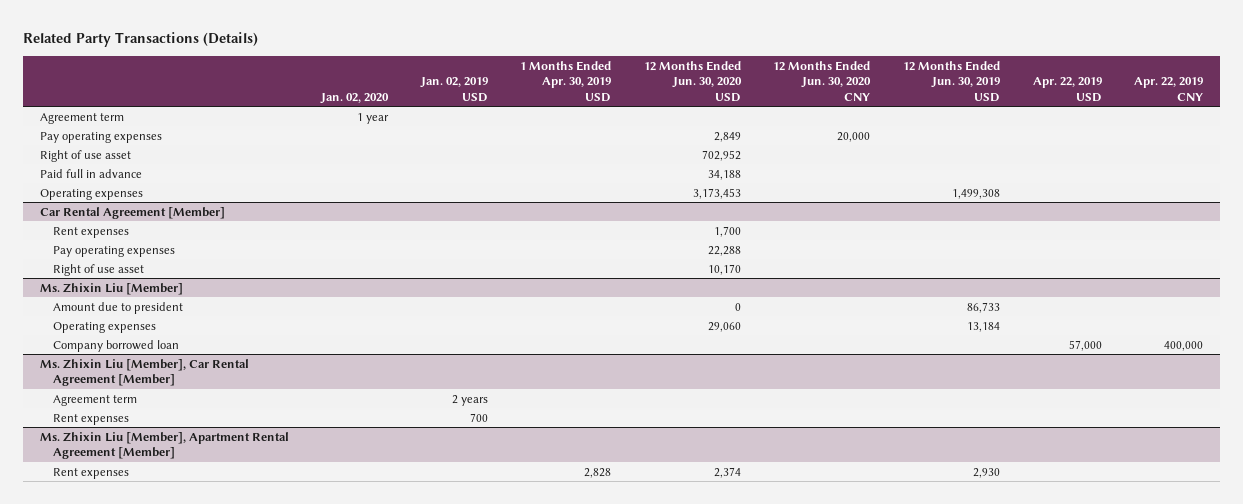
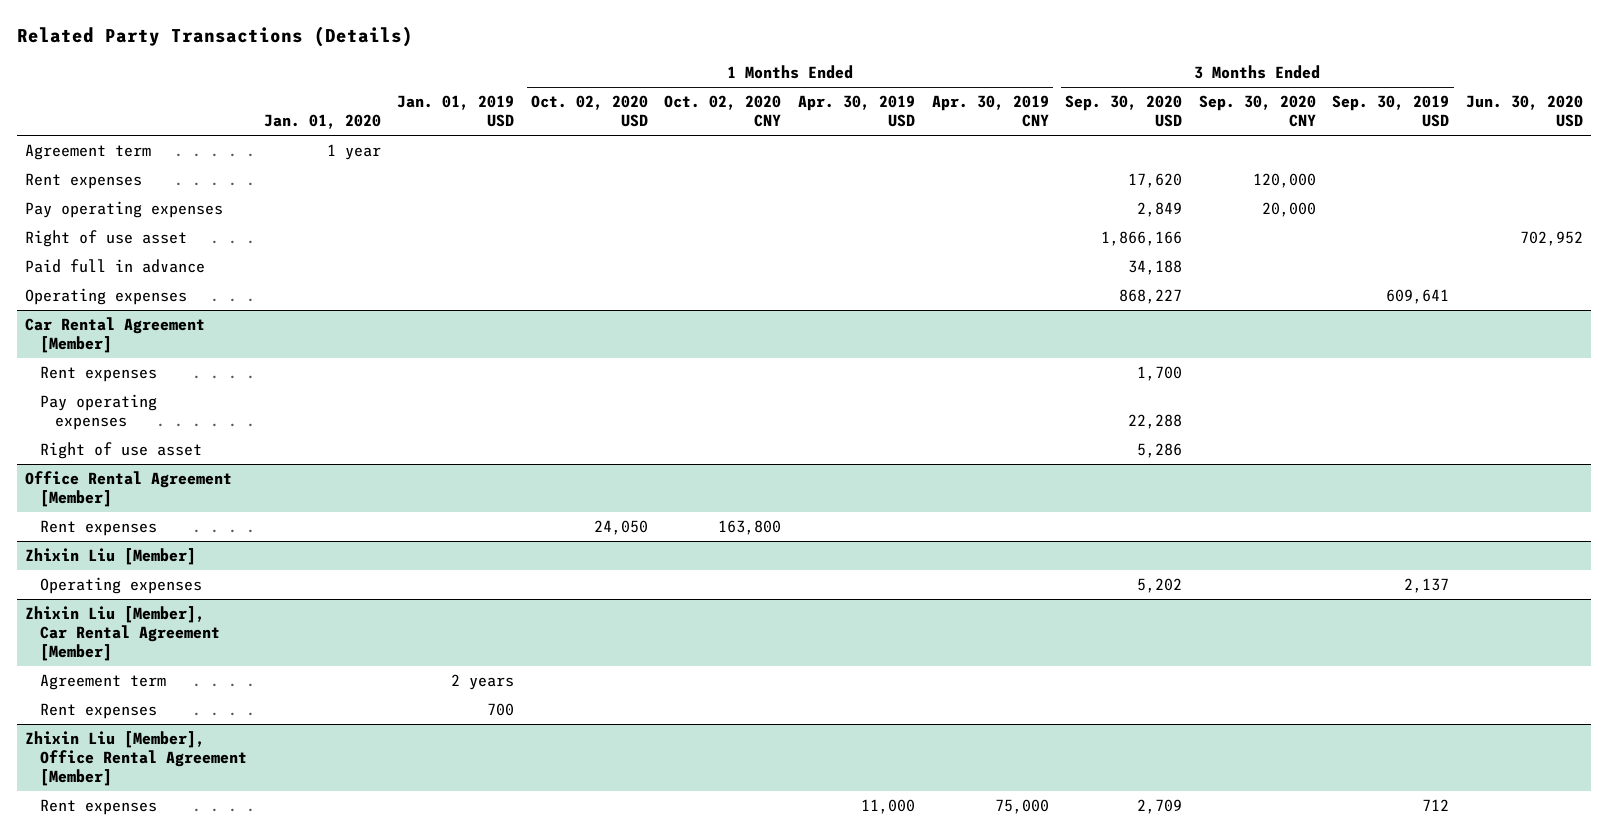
- | Jan. 02, 2020 | Jan. 02, 2019 USD | 1 Months Ended Apr. 30, 2019 USD | 12 Months Ended Jun. 30, 2020 USD | 12 Months Ended Jun. 30, 2020 CNY | 12 Months Ended Jun. 30, 2019 USD | Apr. 22, 2019 USD | Apr. 22, 2019 CNY
+ | Jan. 01, 2020 | Jan. 01, 2019 USD | 1 Months Ended Oct. 02, 2020 USD | 1 Months Ended Oct. 02, 2020 CNY | 1 Months Ended Apr. 30, 2019 USD | 1 Months Ended Apr. 30, 2019 CNY | 3 Months Ended Sep. 30, 2020 USD | 3 Months Ended Sep. 30, 2020 CNY | 3 Months Ended Sep. 30, 2019 USD | Jun. 30, 2020 USD
+ Rent expenses | | | | | | | 17,620 | 120,000 | |
- Ms. Zhixin Liu [Member]
- Amount due to president | | | | 0 | | 86,733 | |
+ Office Rental Agreement [Member]
+ Rent expenses | | | 24,050 | 163,800 | | | | | |
+ Zhixin Liu [Member]
- Company borrowed loan | | | | | | | 57,000 | 400,000
- Ms. Zhixin Liu [Member], Car Rental Agreement [Member]
+ Zhixin Liu [Member], Car Rental Agreement [Member]
- Ms. Zhixin Liu [Member], Apartment Rental Agreement [Member]
- Rent expenses | | | 2,828 | 2,374 | | 2,930 | |
+ Zhixin Liu [Member], Office Rental Agreement [Member]
+ Rent expenses | | | | | 11,000 | 75,000 | 2,709 | | 712 |

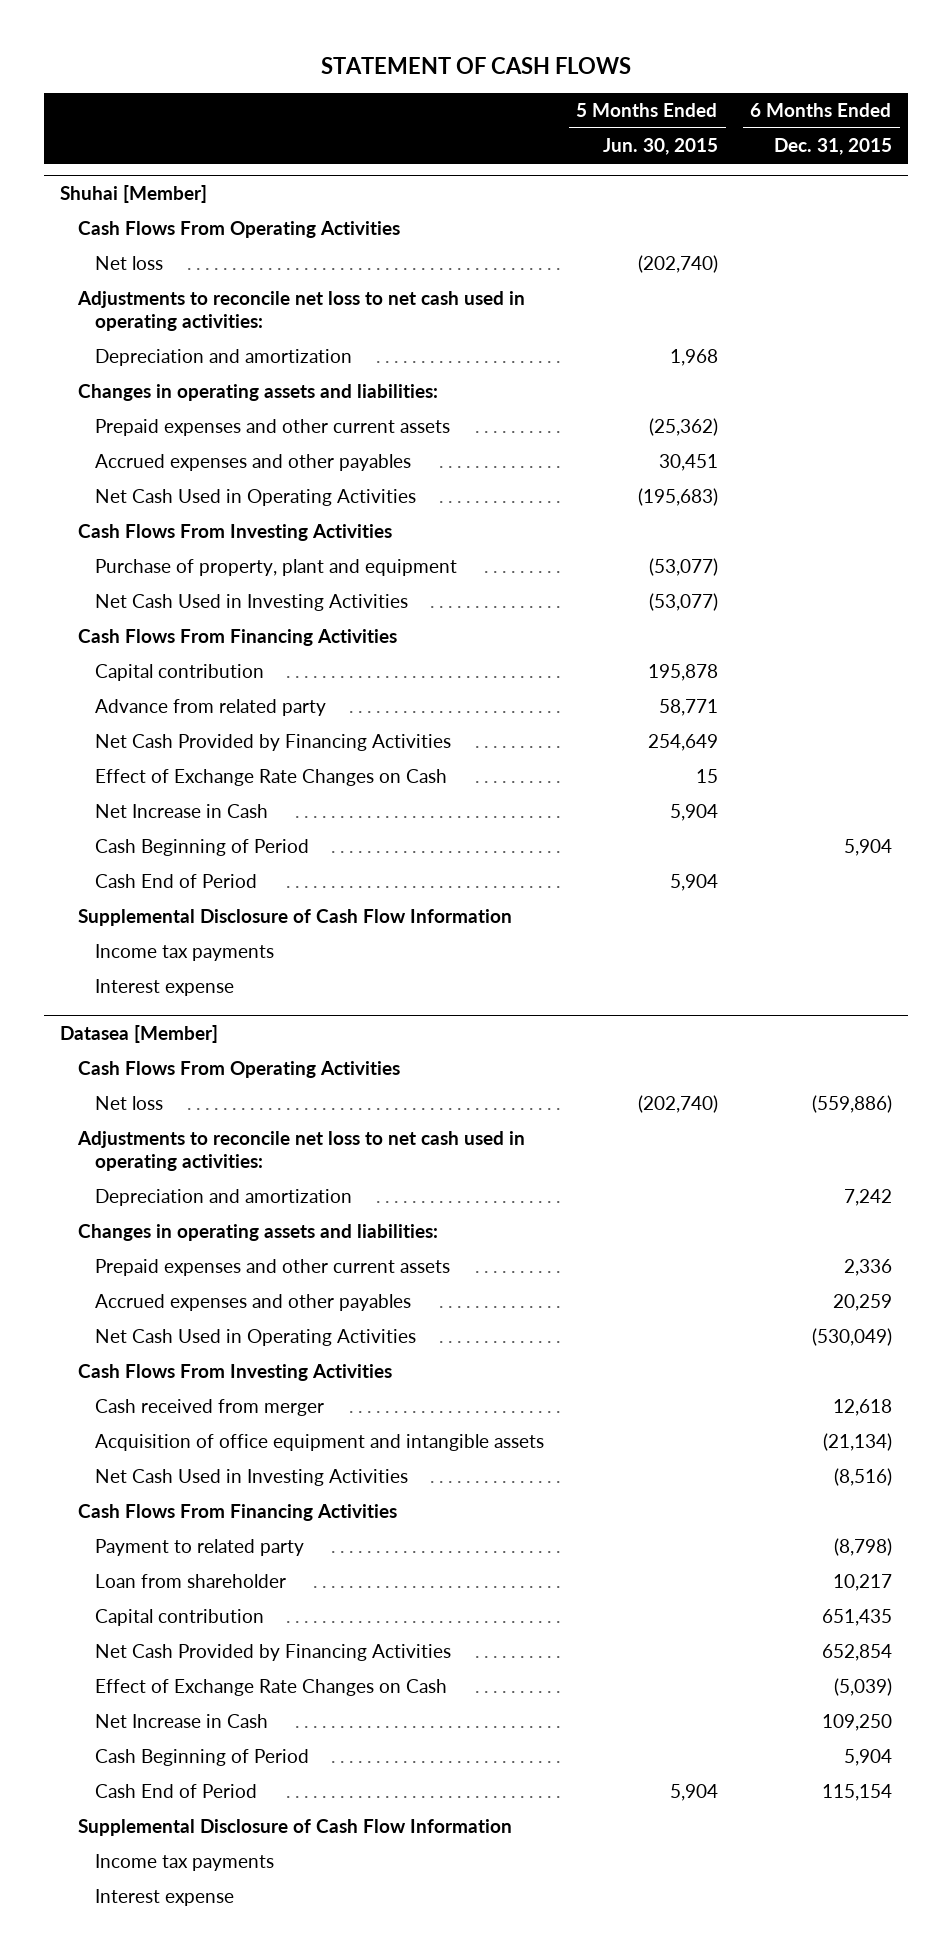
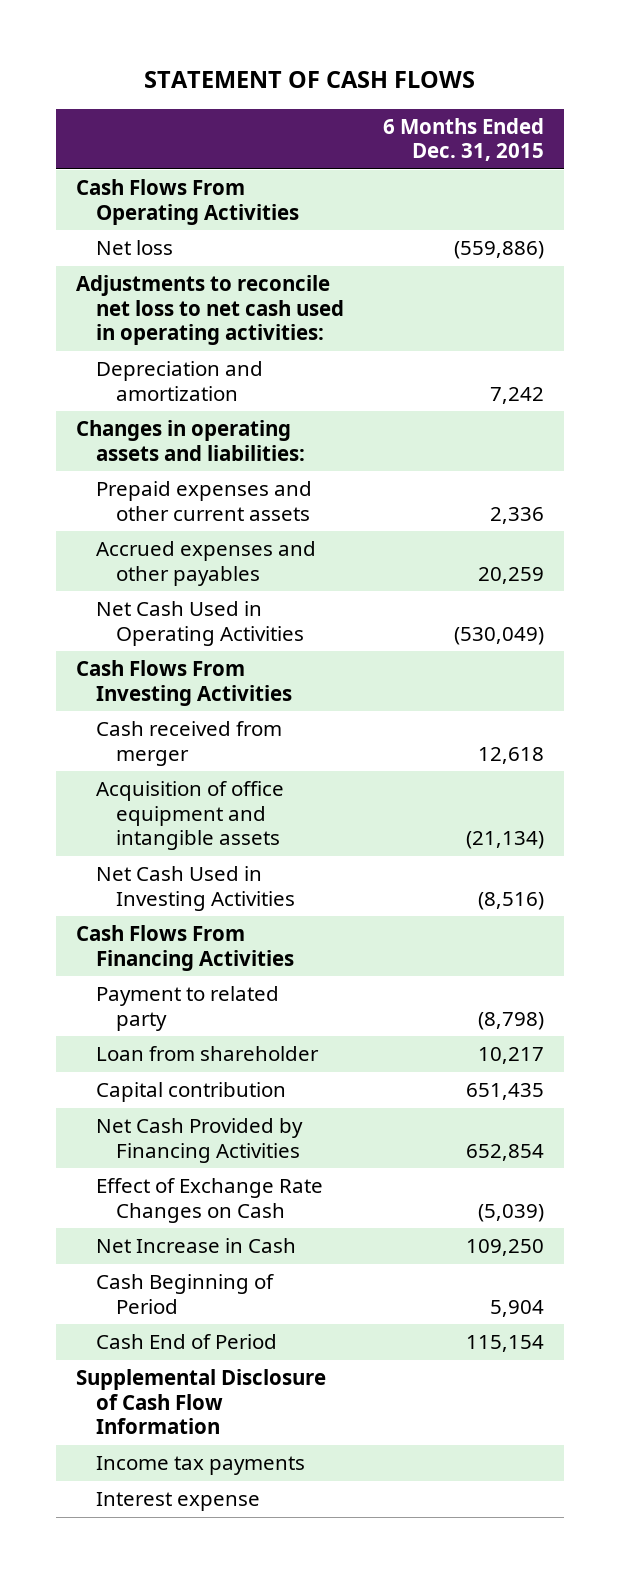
- | 5 Months Ended Jun. 30, 2015 | 6 Months Ended Dec. 31, 2015
+ | 6 Months Ended Dec. 31, 2015
- Shuhai [Member]
- Cash Flows From Operating Activities
- Net loss | (202,740) |
- Adjustments to reconcile net loss to net cash used in operating activities:
- Depreciation and amortization | 1,968 |
- Changes in operating assets and liabilities:
- Prepaid expenses and other current assets | (25,362) |
- Accrued expenses and other payables | 30,451 |
- Net Cash Used in Operating Activities | (195,683) |
- Cash Flows From Investing Activities
- Purchase of property, plant and equipment | (53,077) |
- Net Cash Used in Investing Activities | (53,077) |
- Cash Flows From Financing Activities
- Capital contribution | 195,878 |
- Advance from related party | 58,771 |
- Net Cash Provided by Financing Activities | 254,649 |
- Effect of Exchange Rate Changes on Cash | 15 |
- Net Increase in Cash | 5,904 |
- Cash Beginning of Period | | 5,904
- Cash End of Period | 5,904 |
- Supplemental Disclosure of Cash Flow Information
- Income tax payments
- Interest expense
- Datasea [Member]

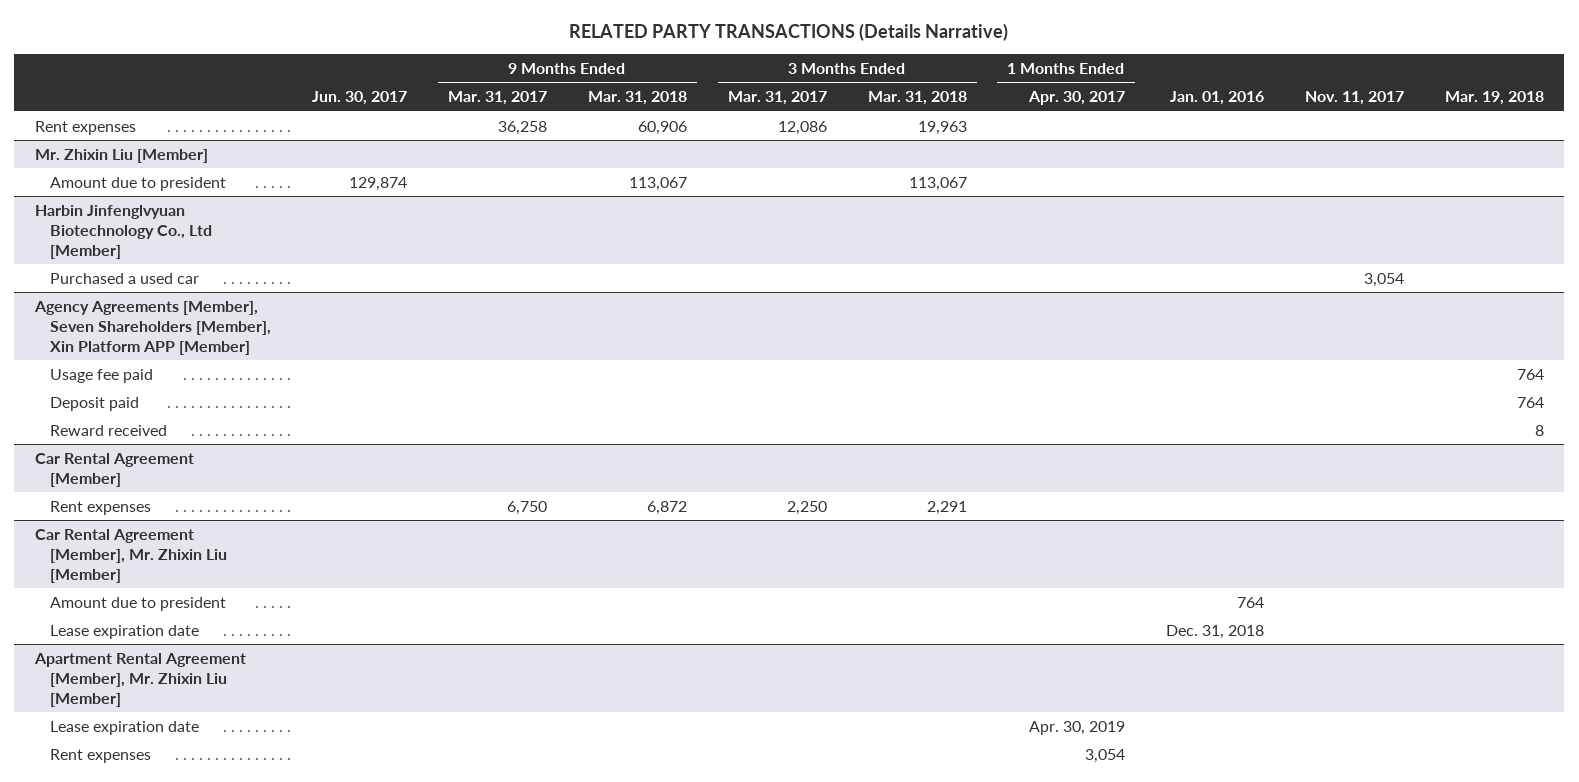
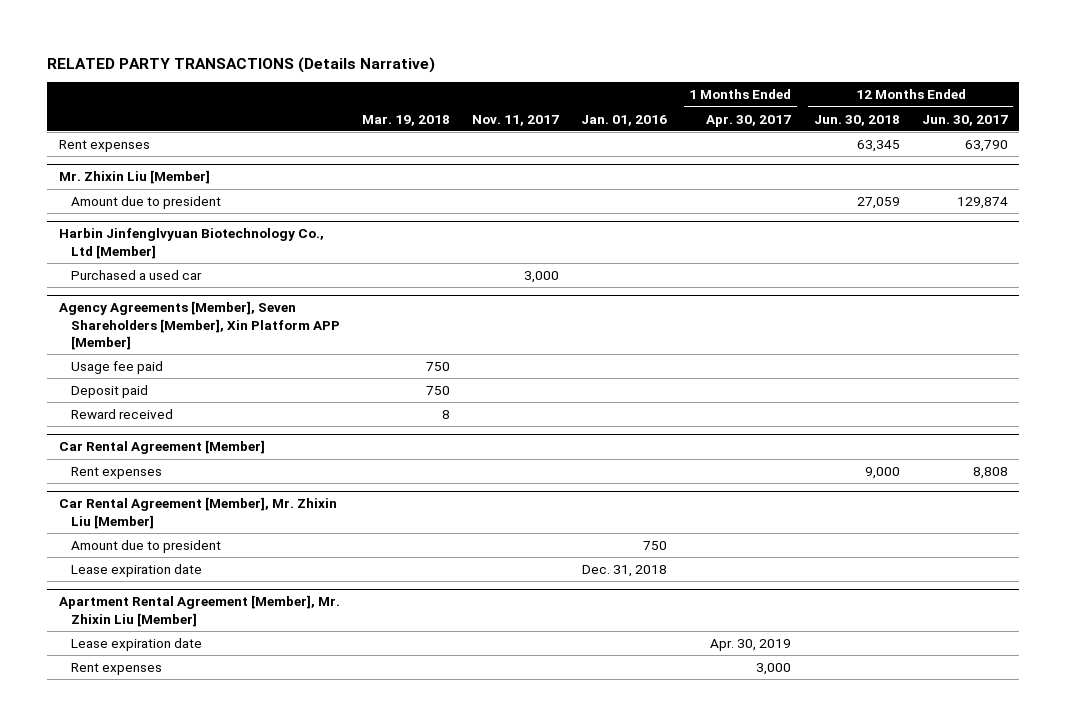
- | Jun. 30, 2017 | 9 Months Ended Mar. 31, 2017 | 9 Months Ended Mar. 31, 2018 | 3 Months Ended Mar. 31, 2017 | 3 Months Ended Mar. 31, 2018 | 1 Months Ended Apr. 30, 2017 | Jan. 01, 2016 | Nov. 11, 2017 | Mar. 19, 2018
+ | Mar. 19, 2018 | Nov. 11, 2017 | Jan. 01, 2016 | 1 Months Ended Apr. 30, 2017 | 12 Months Ended Jun. 30, 2018 | 12 Months Ended Jun. 30, 2017
@ Harbin Jinfenglvyuan Biotechnology Co., Ltd [Member]
- Purchased a used car | | | | | | | | 3,054 |
+ Purchased a used car | | 3,000 | | | |
@ Agency Agreements [Member], Seven Shareholders [Member], Xin Platform APP [Member]
- Usage fee paid | | | | | | | | | 764
- Deposit paid | | | | | | | | | 764
+ Usage fee paid | 750 | | | | |
+ Deposit paid | 750 | | | | |
@ Car Rental Agreement [Member], Mr. Zhixin Liu [Member]
- Amount due to president | | | | | | | 764 | |
+ Amount due to president | | | 750 | | |
@ Apartment Rental Agreement [Member], Mr. Zhixin Liu [Member]
- Rent expenses | | | | | | 3,054 | | |
+ Rent expenses | | | | 3,000 | |

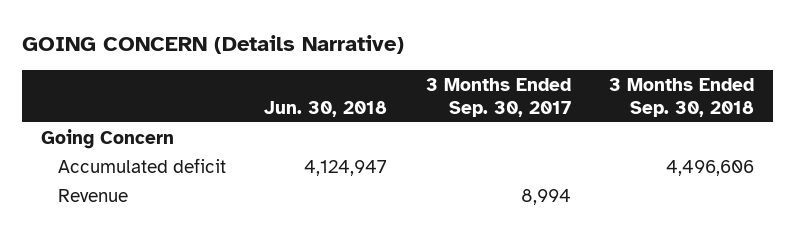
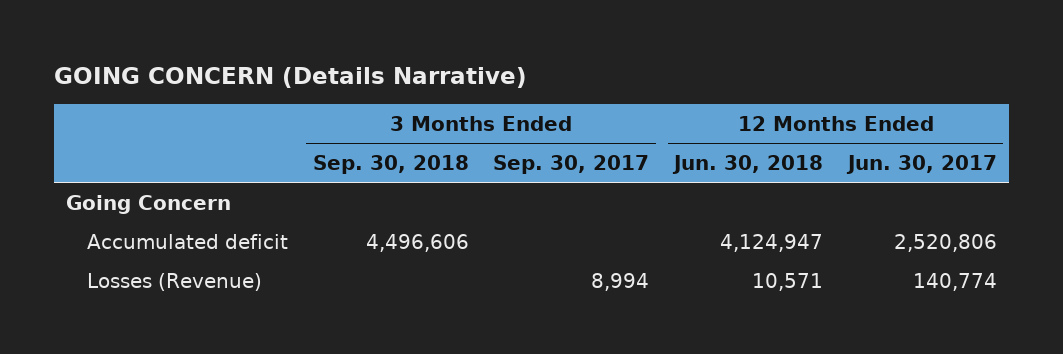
- | Jun. 30, 2018 | 3 Months Ended Sep. 30, 2017 | 3 Months Ended Sep. 30, 2018
+ | 3 Months Ended Sep. 30, 2018 | 3 Months Ended Sep. 30, 2017 | 12 Months Ended Jun. 30, 2018 | 12 Months Ended Jun. 30, 2017
- Revenue | | 8,994 |
+ Losses (Revenue) | | 8,994 | 10,571 | 140,774

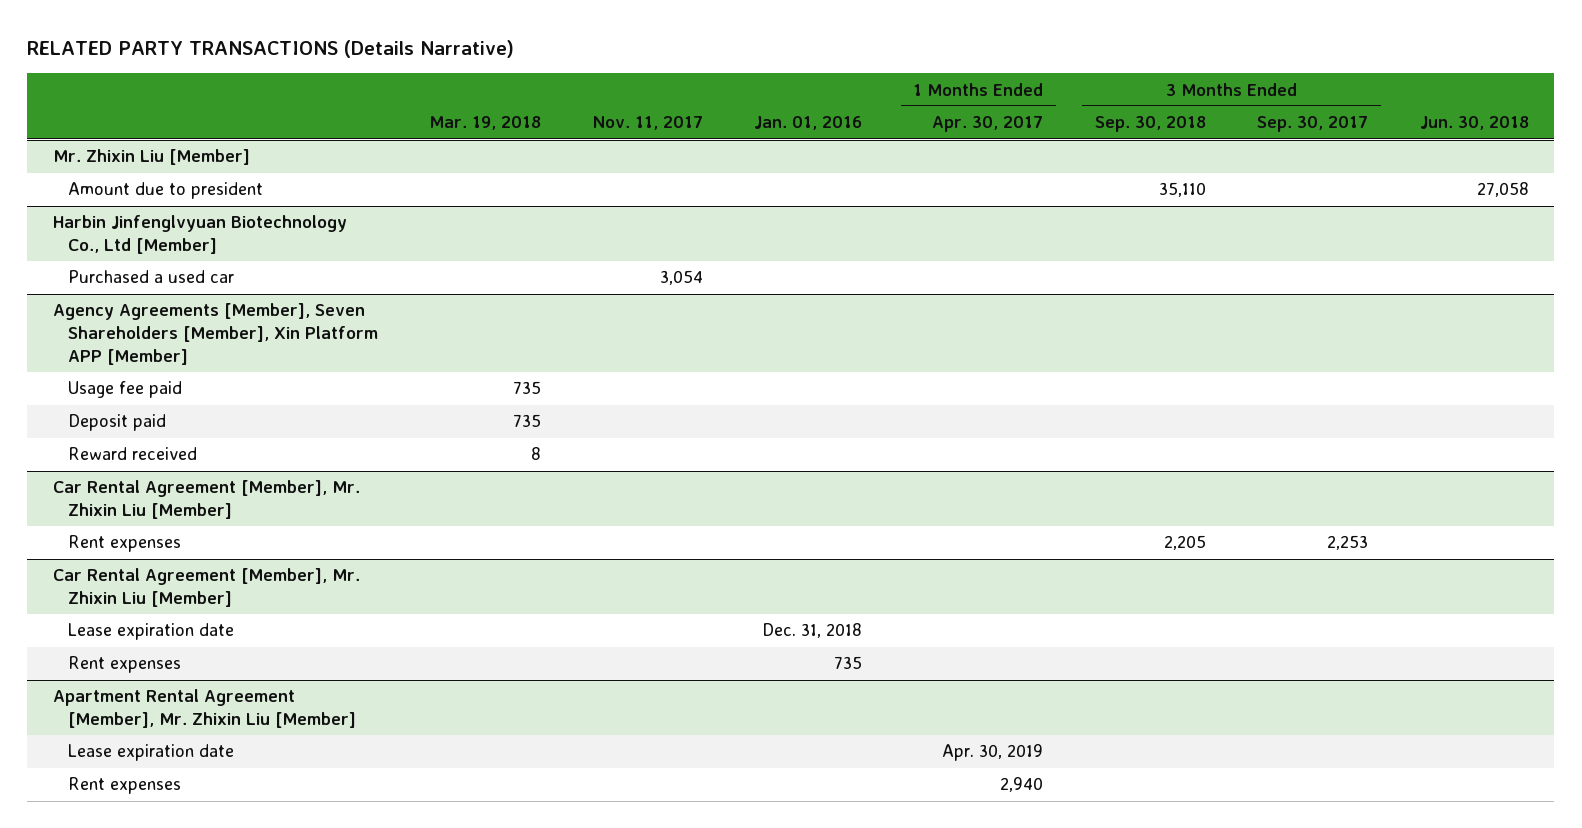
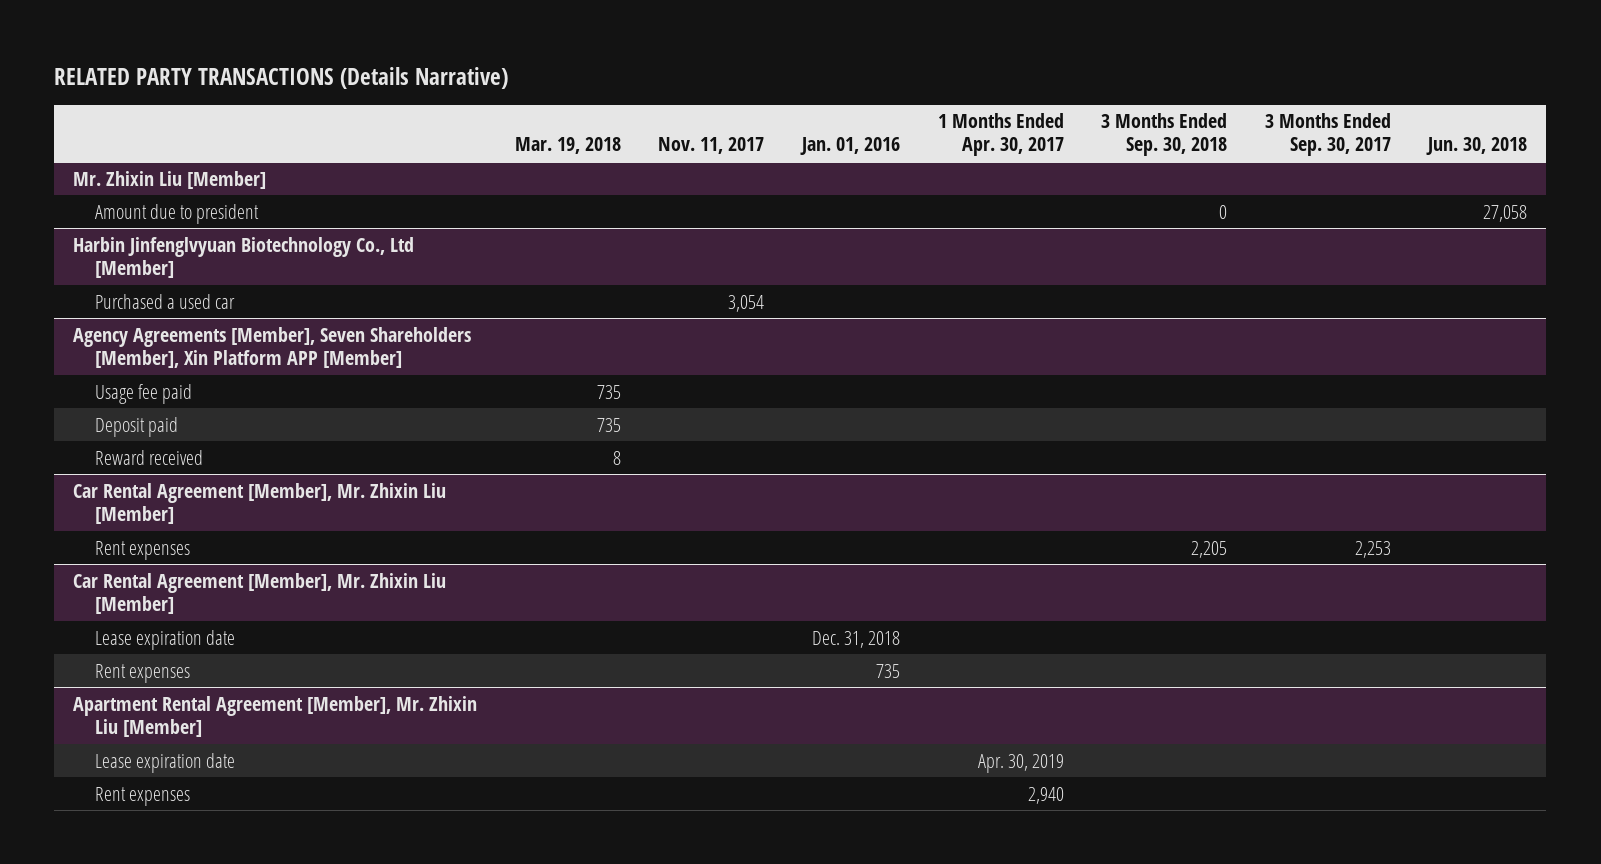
@ Mr. Zhixin Liu [Member]
- Amount due to president | | | | | 35,110 | | 27,058
+ Amount due to president | | | | | 0 | | 27,058

